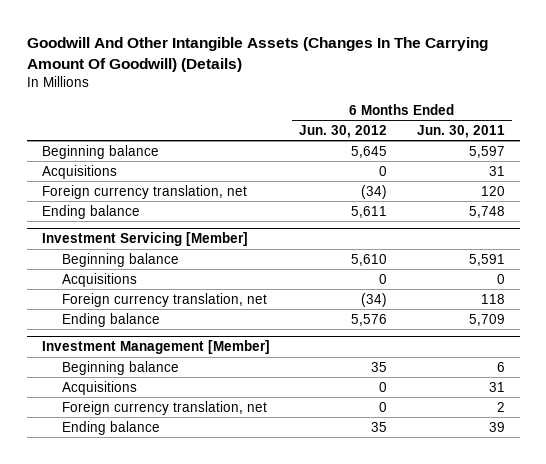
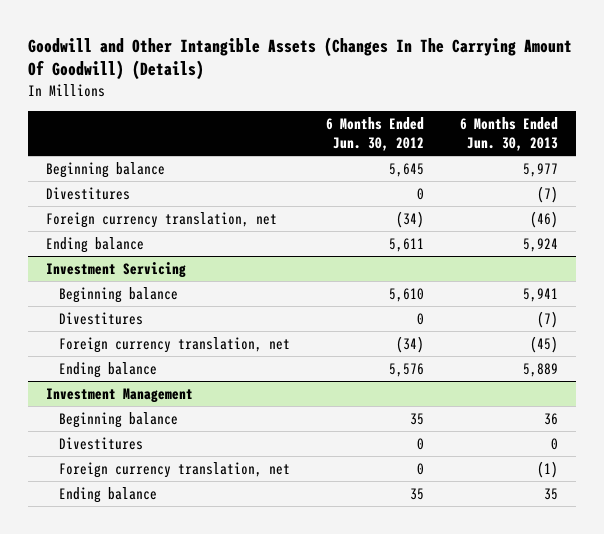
- Goodwill And Other Intangible Assets (Changes In The Carrying Amount Of Goodwill) (Details)
+ Goodwill and Other Intangible Assets (Changes In The Carrying Amount Of Goodwill) (Details)
- | 6 Months Ended Jun. 30, 2012 | 6 Months Ended Jun. 30, 2011
+ | 6 Months Ended Jun. 30, 2012 | 6 Months Ended Jun. 30, 2013
- Acquisitions | 0 | 31
+ Divestitures | 0 | (7)
- Investment Servicing [Member]
+ Investment Servicing
- Acquisitions | 0 | 0
+ Divestitures | 0 | (7)
- Investment Management [Member]
+ Investment Management
- Acquisitions | 0 | 31
+ Divestitures | 0 | 0

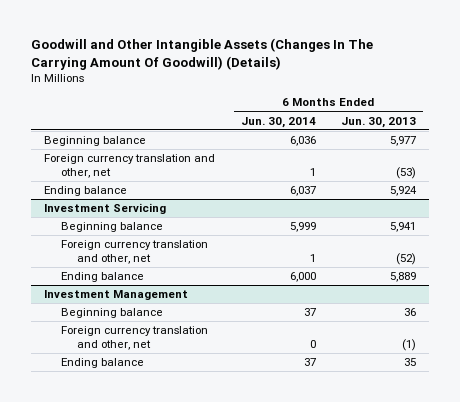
- | 6 Months Ended Jun. 30, 2012 | 6 Months Ended Jun. 30, 2013
+ | 6 Months Ended Jun. 30, 2014 | 6 Months Ended Jun. 30, 2013
- Divestitures | 0 | (7)
- Foreign currency translation, net | (34) | (46)
+ Foreign currency translation and other, net | 1 | (53)
@ Investment Servicing
- Divestitures | 0 | (7)
- Foreign currency translation, net | (34) | (45)
+ Foreign currency translation and other, net | 1 | (52)
@ Investment Management
- Divestitures | 0 | 0
- Foreign currency translation, net | 0 | (1)
+ Foreign currency translation and other, net | 0 | (1)

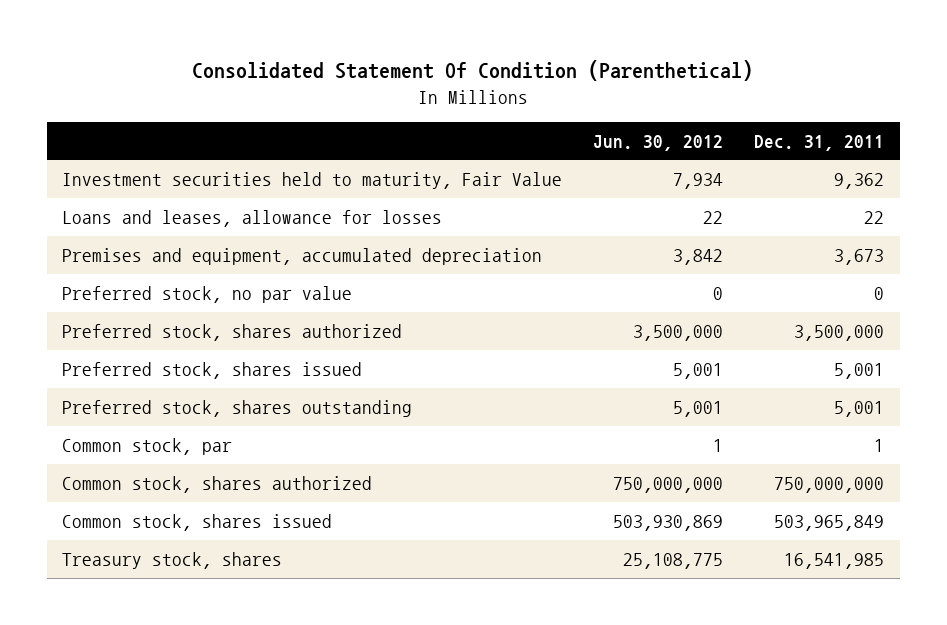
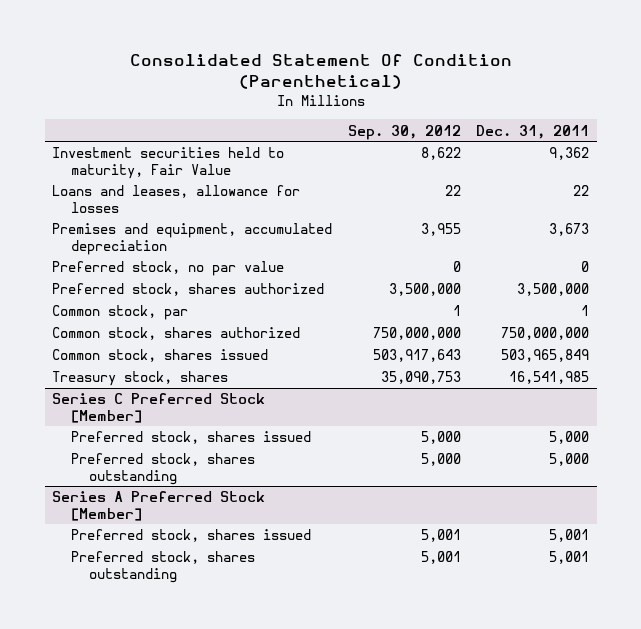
- | Jun. 30, 2012 | Dec. 31, 2011
+ | Sep. 30, 2012 | Dec. 31, 2011
- Preferred stock, shares issued | 5,001 | 5,001
- Preferred stock, shares outstanding | 5,001 | 5,001
+ Series C Preferred Stock [Member]
+ Preferred stock, shares issued | 5,000 | 5,000
+ Preferred stock, shares outstanding | 5,000 | 5,000
+ Series A Preferred Stock [Member]
+ Preferred stock, shares issued | 5,001 | 5,001
+ Preferred stock, shares outstanding | 5,001 | 5,001

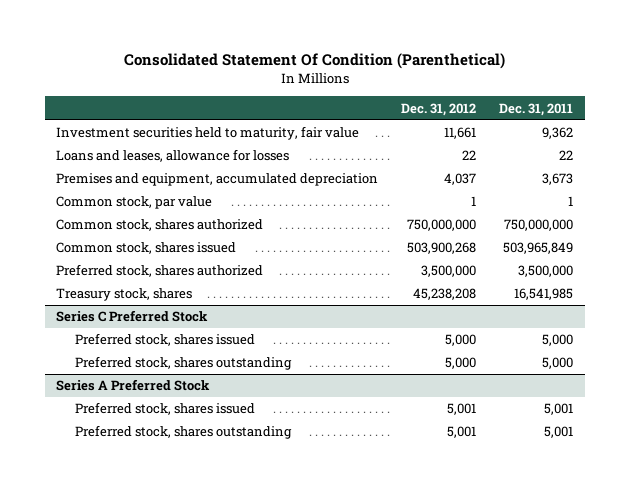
- | Sep. 30, 2012 | Dec. 31, 2011
+ | Dec. 31, 2012 | Dec. 31, 2011
- Investment securities held to maturity, Fair Value | 8,622 | 9,362
+ Investment securities held to maturity, fair value | 11,661 | 9,362
- Preferred stock, no par value | 0 | 0
- Common stock, par | 1 | 1
+ Common stock, par value | 1 | 1
moved down: Preferred stock, shares authorized | 3,500,000 | 3,500,000
- Series C Preferred Stock [Member]
+ Series C Preferred Stock
- Series A Preferred Stock [Member]
+ Series A Preferred Stock

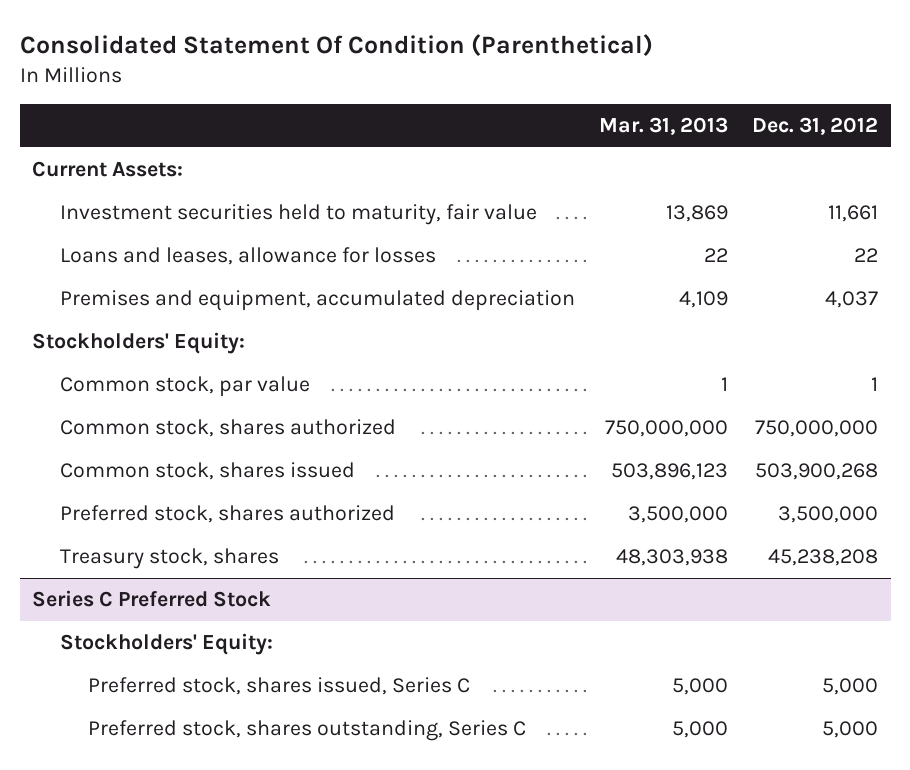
- | Dec. 31, 2012 | Dec. 31, 2011
+ | Mar. 31, 2013 | Dec. 31, 2012
+ Current Assets:
+ Stockholders' Equity:
@ Series C Preferred Stock
- Preferred stock, shares issued | 5,000 | 5,000
- Preferred stock, shares outstanding | 5,000 | 5,000
- Series A Preferred Stock
- Preferred stock, shares issued | 5,001 | 5,001
- Preferred stock, shares outstanding | 5,001 | 5,001
@ Series C Preferred Stock
+ Stockholders' Equity:
+ Preferred stock, shares issued, Series C | 5,000 | 5,000
+ Preferred stock, shares outstanding, Series C | 5,000 | 5,000

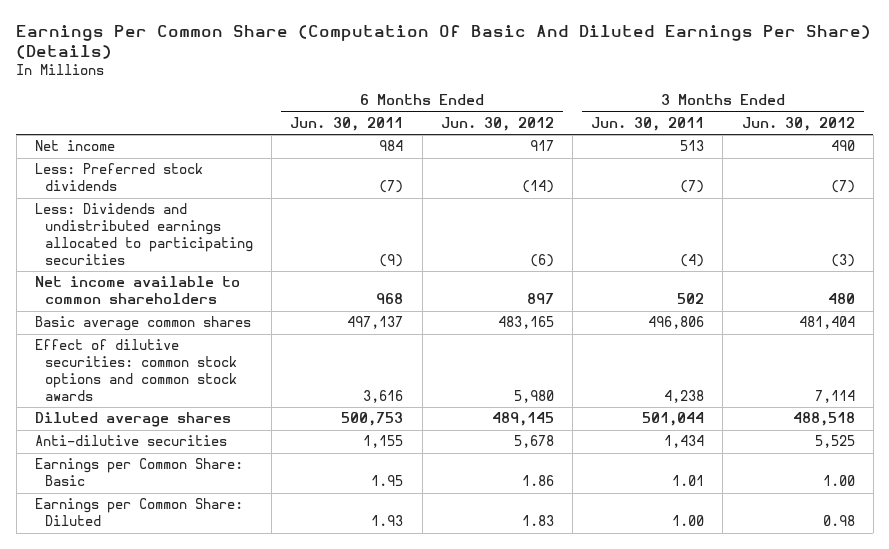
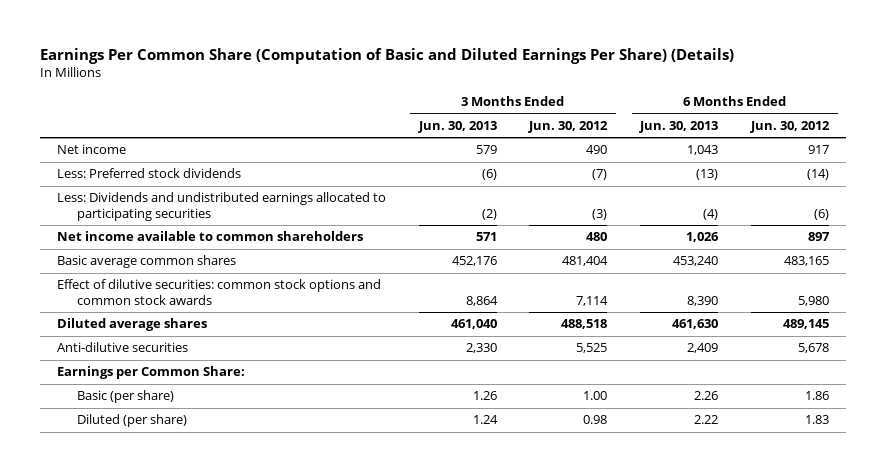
- Earnings Per Common Share (Computation Of Basic And Diluted Earnings Per Share) (Details)
+ Earnings Per Common Share (Computation of Basic and Diluted Earnings Per Share) (Details)
- | 6 Months Ended Jun. 30, 2011 | 6 Months Ended Jun. 30, 2012 | 3 Months Ended Jun. 30, 2011 | 3 Months Ended Jun. 30, 2012
+ | 3 Months Ended Jun. 30, 2013 | 3 Months Ended Jun. 30, 2012 | 6 Months Ended Jun. 30, 2013 | 6 Months Ended Jun. 30, 2012
- Earnings per Common Share: Basic | 1.95 | 1.86 | 1.01 | 1.00
- Earnings per Common Share: Diluted | 1.93 | 1.83 | 1.00 | 0.98
+ Earnings per Common Share:
+ Basic (per share) | 1.26 | 1.00 | 2.26 | 1.86
+ Diluted (per share) | 1.24 | 0.98 | 2.22 | 1.83

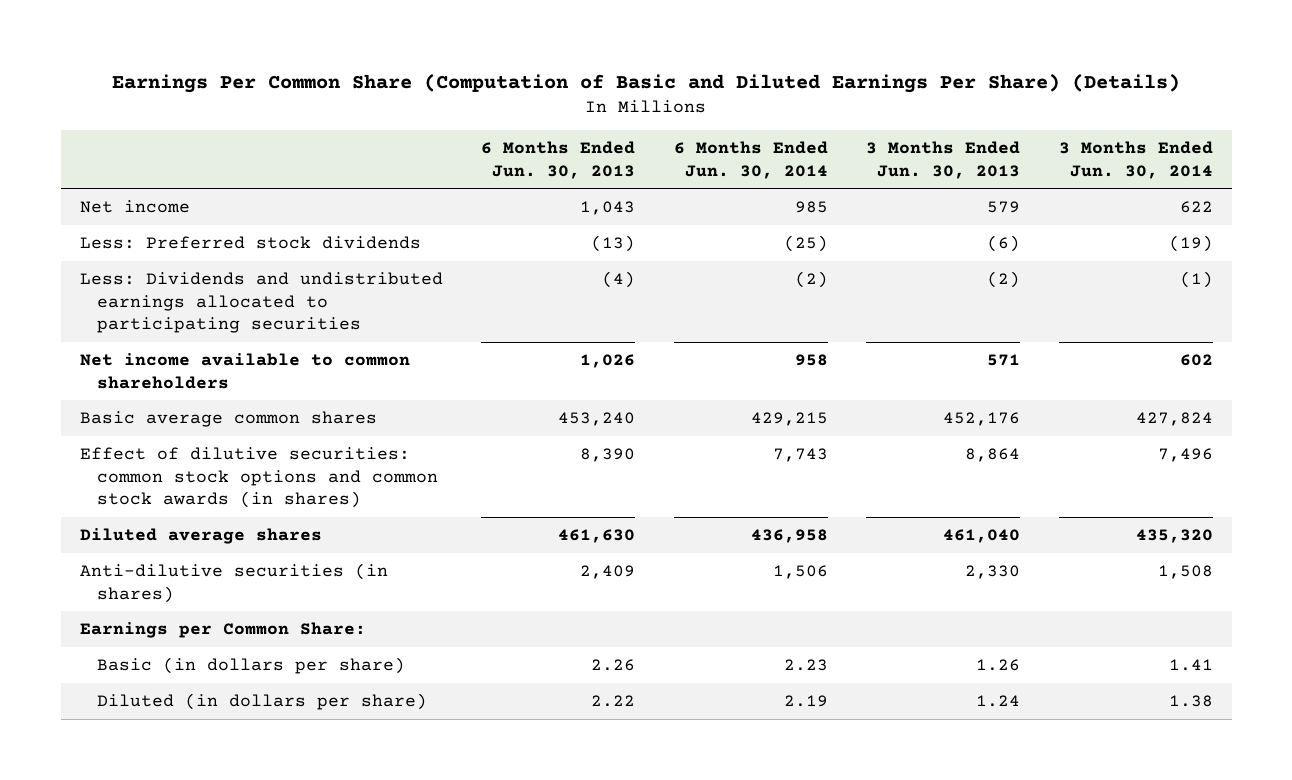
- | 3 Months Ended Jun. 30, 2013 | 3 Months Ended Jun. 30, 2012 | 6 Months Ended Jun. 30, 2013 | 6 Months Ended Jun. 30, 2012
+ | 6 Months Ended Jun. 30, 2013 | 6 Months Ended Jun. 30, 2014 | 3 Months Ended Jun. 30, 2013 | 3 Months Ended Jun. 30, 2014
- Effect of dilutive securities: common stock options and common stock awards | 8,864 | 7,114 | 8,390 | 5,980
+ Effect of dilutive securities: common stock options and common stock awards (in shares) | 8,390 | 7,743 | 8,864 | 7,496
- Anti-dilutive securities | 2,330 | 5,525 | 2,409 | 5,678
+ Anti-dilutive securities (in shares) | 2,409 | 1,506 | 2,330 | 1,508
- Basic (per share) | 1.26 | 1.00 | 2.26 | 1.86
- Diluted (per share) | 1.24 | 0.98 | 2.22 | 1.83
+ Basic (in dollars per share) | 2.26 | 2.23 | 1.26 | 1.41
+ Diluted (in dollars per share) | 2.22 | 2.19 | 1.24 | 1.38

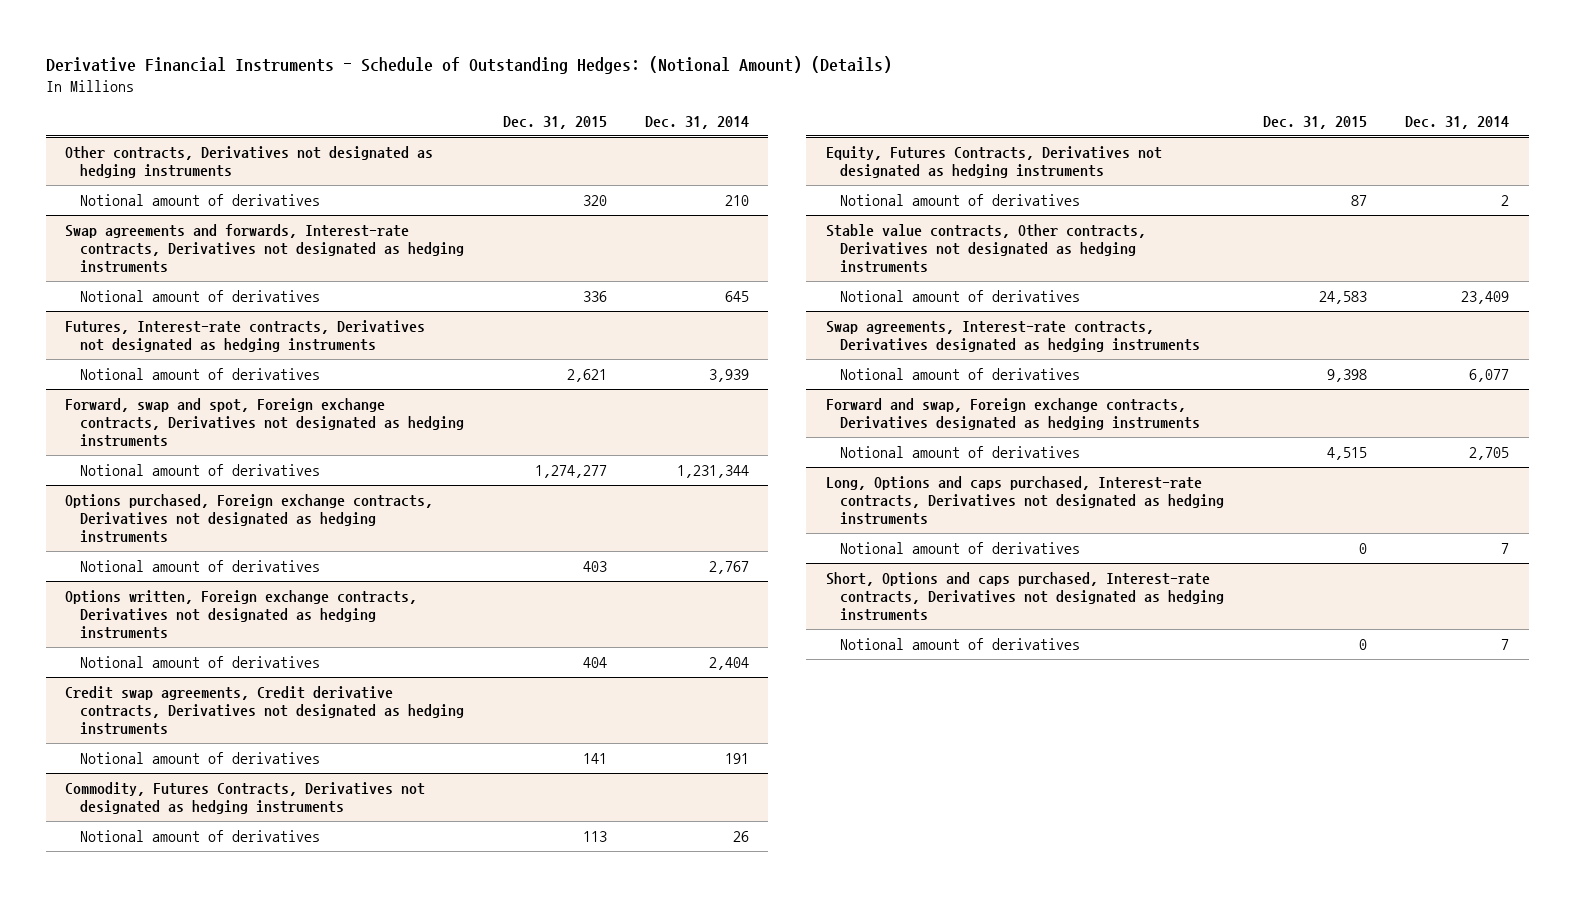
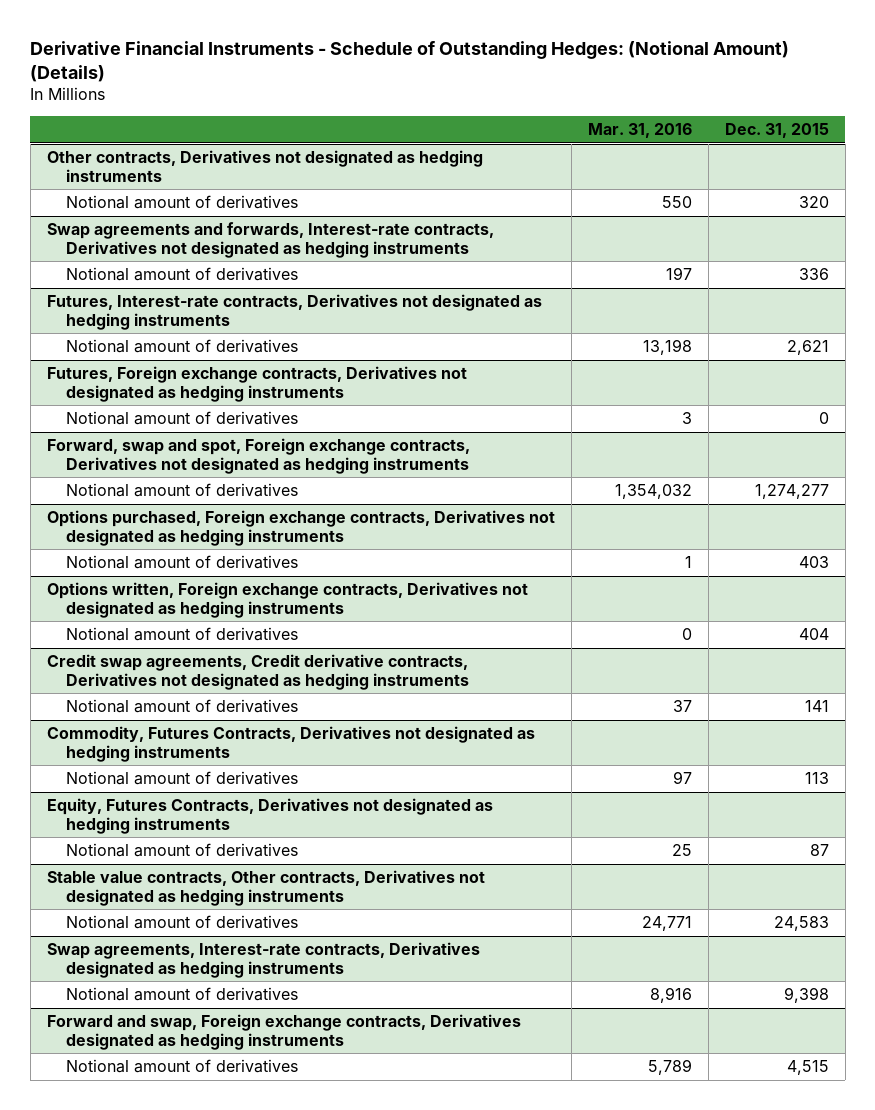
- | Dec. 31, 2015 | Dec. 31, 2014
+ | Mar. 31, 2016 | Dec. 31, 2015
+ Futures, Foreign exchange contracts, Derivatives not designated as hedging instruments
+ Notional amount of derivatives | 3 | 0
- Long, Options and caps purchased, Interest-rate contracts, Derivatives not designated as hedging instruments
- Notional amount of derivatives | 0 | 7
- Short, Options and caps purchased, Interest-rate contracts, Derivatives not designated as hedging instruments
- Notional amount of derivatives | 0 | 7

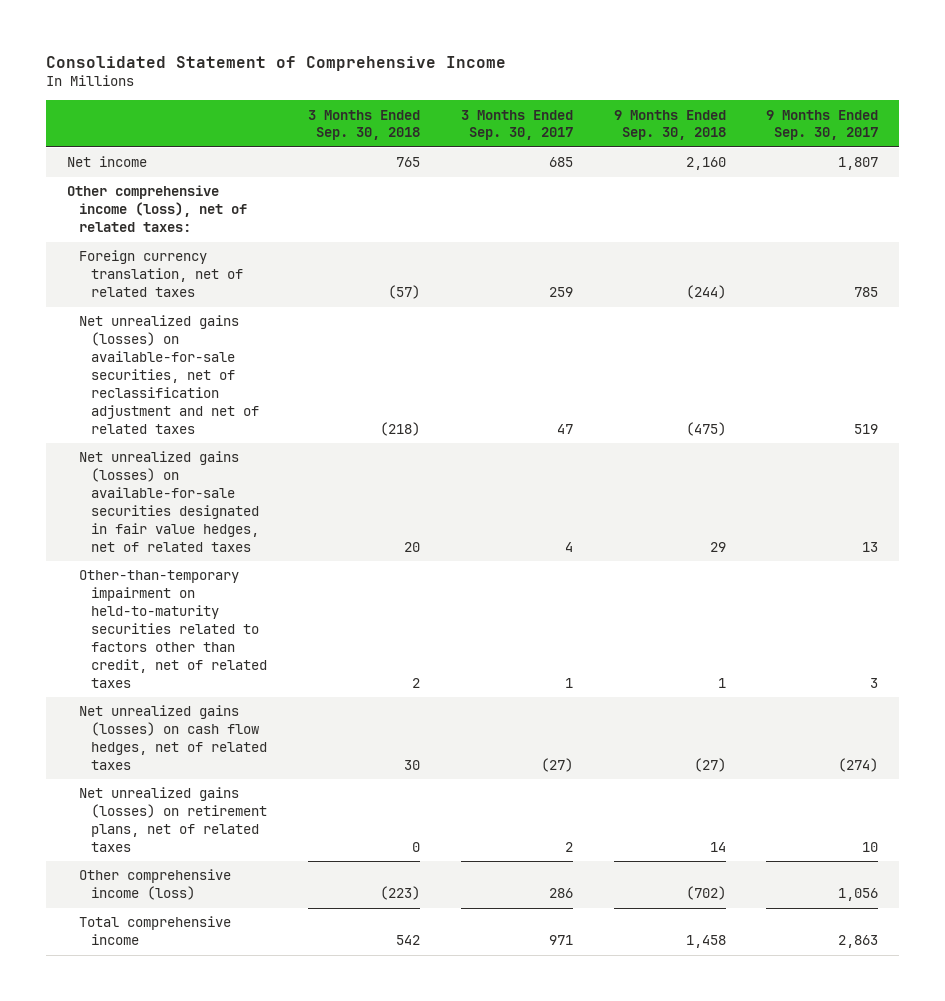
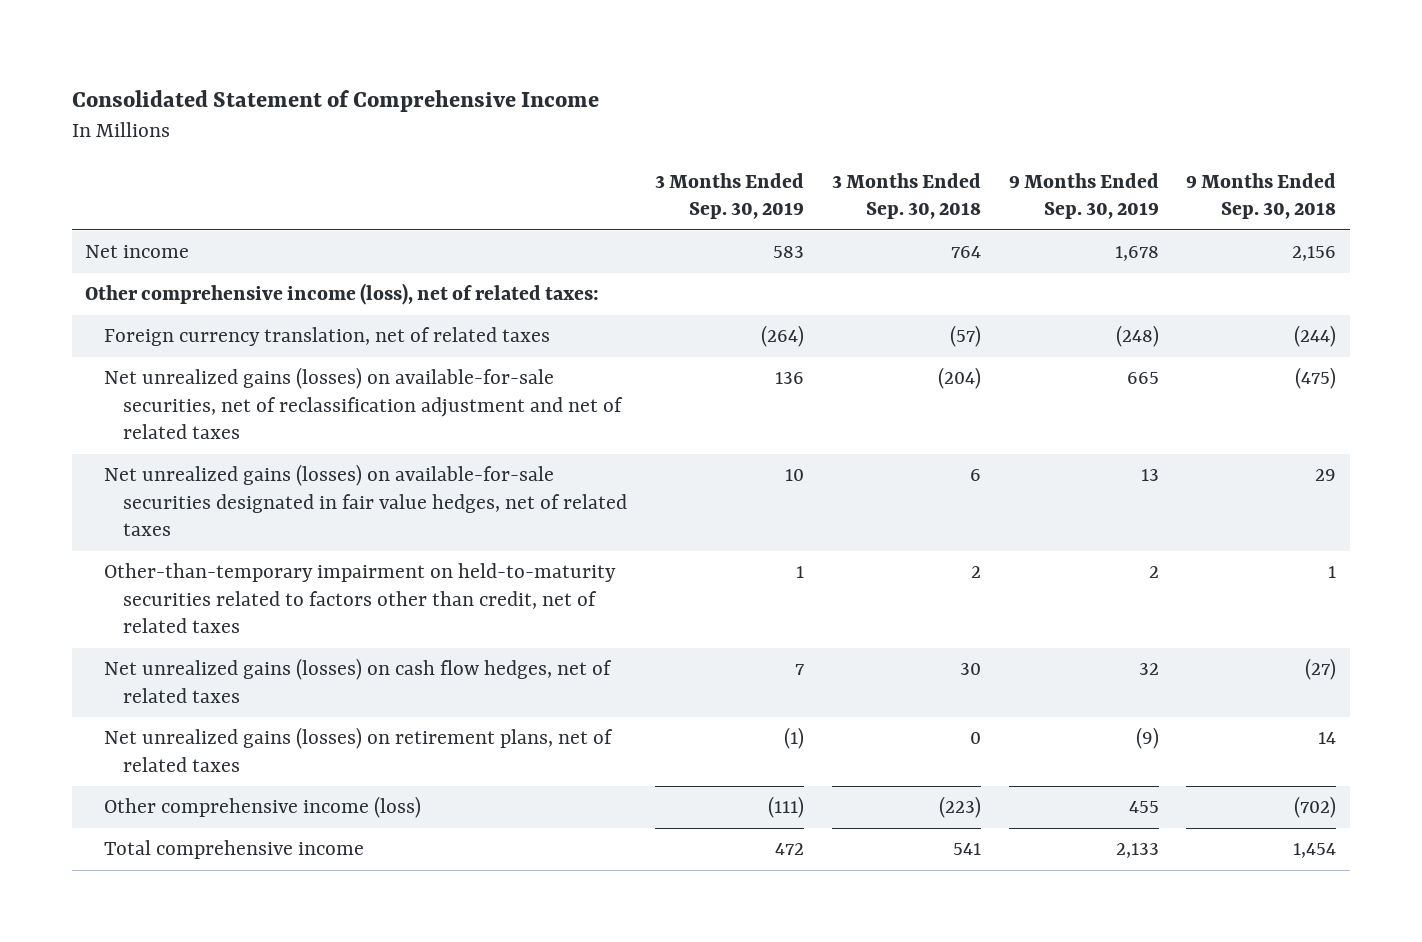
- | 3 Months Ended Sep. 30, 2018 | 3 Months Ended Sep. 30, 2017 | 9 Months Ended Sep. 30, 2018 | 9 Months Ended Sep. 30, 2017
+ | 3 Months Ended Sep. 30, 2019 | 3 Months Ended Sep. 30, 2018 | 9 Months Ended Sep. 30, 2019 | 9 Months Ended Sep. 30, 2018
- Net income | 765 | 685 | 2,160 | 1,807
+ Net income | 583 | 764 | 1,678 | 2,156
- Net unrealized gains (losses) on available-for-sale securities, net of reclassification adjustment and net of related taxes | (218) | 47 | (475) | 519
- Net unrealized gains (losses) on available-for-sale securities designated in fair value hedges, net of related taxes | 20 | 4 | 29 | 13
+ Net unrealized gains (losses) on available-for-sale securities, net of reclassification adjustment and net of related taxes | 136 | (204) | 665 | (475)
+ Net unrealized gains (losses) on available-for-sale securities designated in fair value hedges, net of related taxes | 10 | 6 | 13 | 29
- Total comprehensive income | 542 | 971 | 1,458 | 2,863
+ Total comprehensive income | 472 | 541 | 2,133 | 1,454

